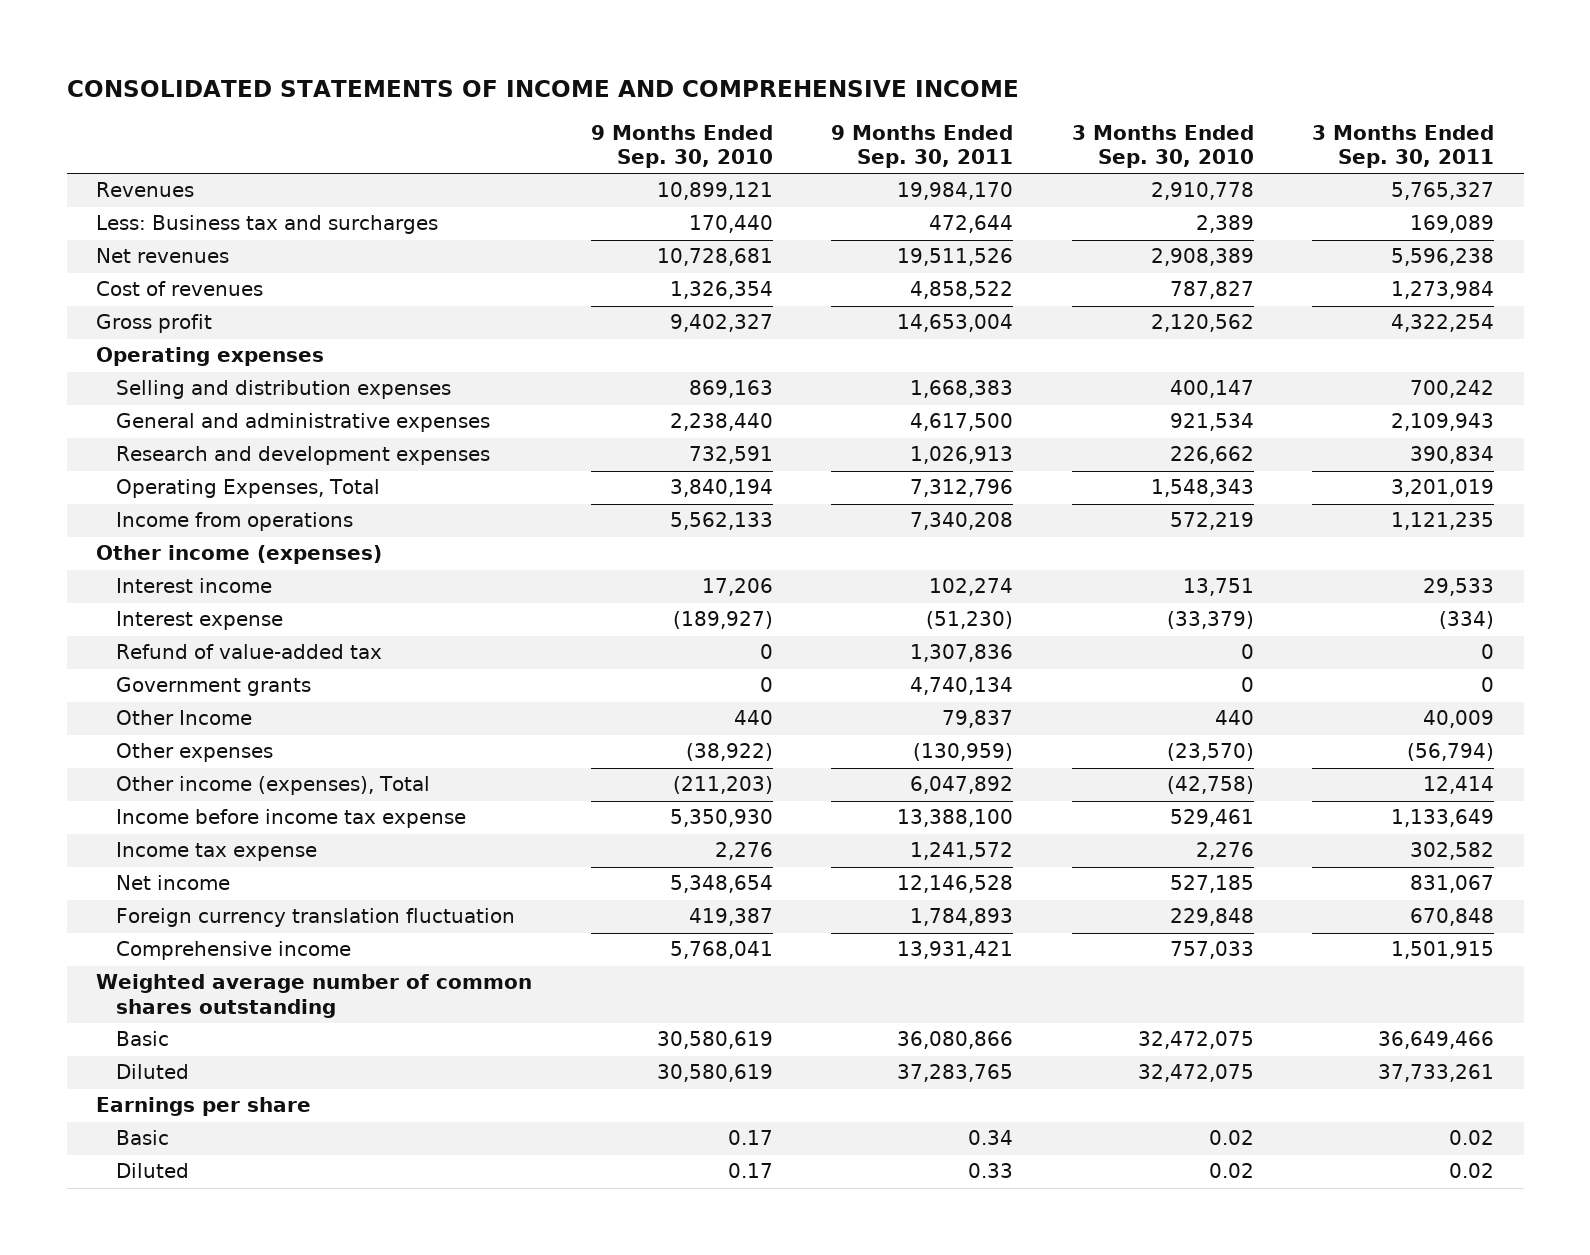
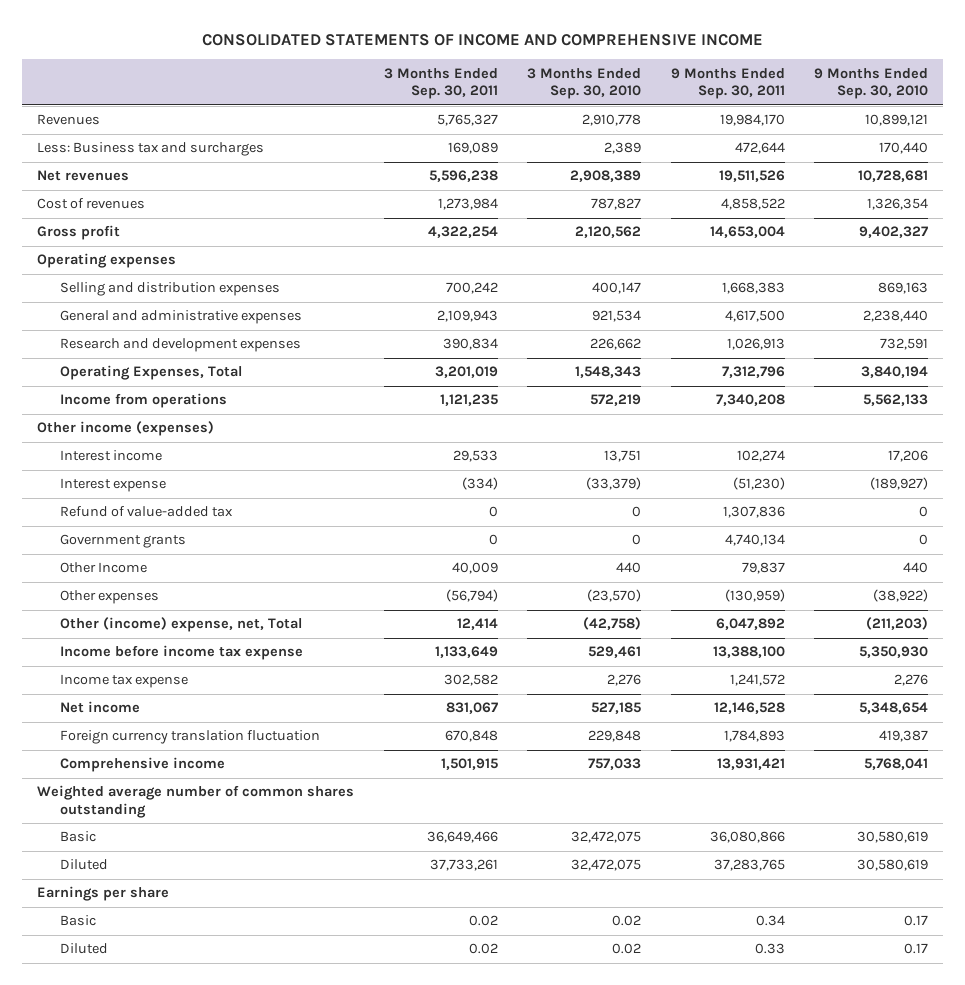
- | 9 Months Ended Sep. 30, 2010 | 9 Months Ended Sep. 30, 2011 | 3 Months Ended Sep. 30, 2010 | 3 Months Ended Sep. 30, 2011
+ | 3 Months Ended Sep. 30, 2011 | 3 Months Ended Sep. 30, 2010 | 9 Months Ended Sep. 30, 2011 | 9 Months Ended Sep. 30, 2010
- Other income (expenses), Total | (211,203) | 6,047,892 | (42,758) | 12,414
+ Other (income) expense, net, Total | 12,414 | (42,758) | 6,047,892 | (211,203)

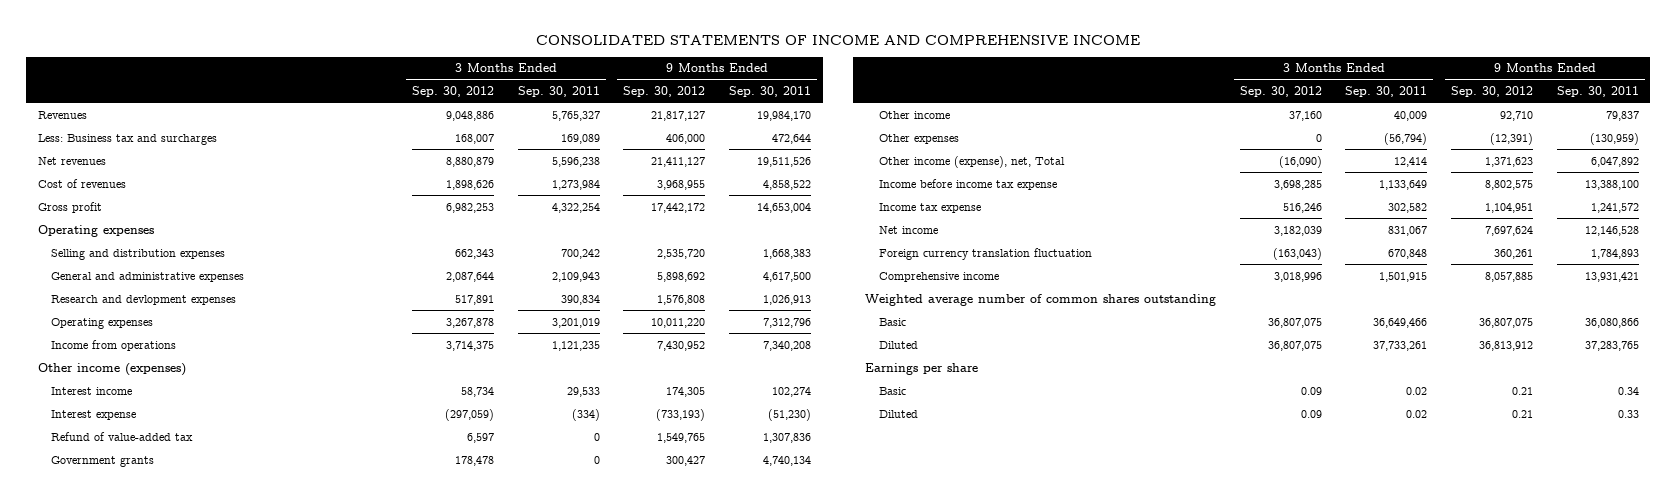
- | 3 Months Ended Sep. 30, 2011 | 3 Months Ended Sep. 30, 2010 | 9 Months Ended Sep. 30, 2011 | 9 Months Ended Sep. 30, 2010
+ | 3 Months Ended Sep. 30, 2012 | 3 Months Ended Sep. 30, 2011 | 9 Months Ended Sep. 30, 2012 | 9 Months Ended Sep. 30, 2011
- Research and development expenses | 390,834 | 226,662 | 1,026,913 | 732,591
- Operating Expenses, Total | 3,201,019 | 1,548,343 | 7,312,796 | 3,840,194
+ Research and devlopment expenses | 517,891 | 390,834 | 1,576,808 | 1,026,913
+ Operating expenses | 3,267,878 | 3,201,019 | 10,011,220 | 7,312,796
- Other Income | 40,009 | 440 | 79,837 | 440
+ Other income | 37,160 | 40,009 | 92,710 | 79,837
- Other (income) expense, net, Total | 12,414 | (42,758) | 6,047,892 | (211,203)
+ Other income (expense), net, Total | (16,090) | 12,414 | 1,371,623 | 6,047,892

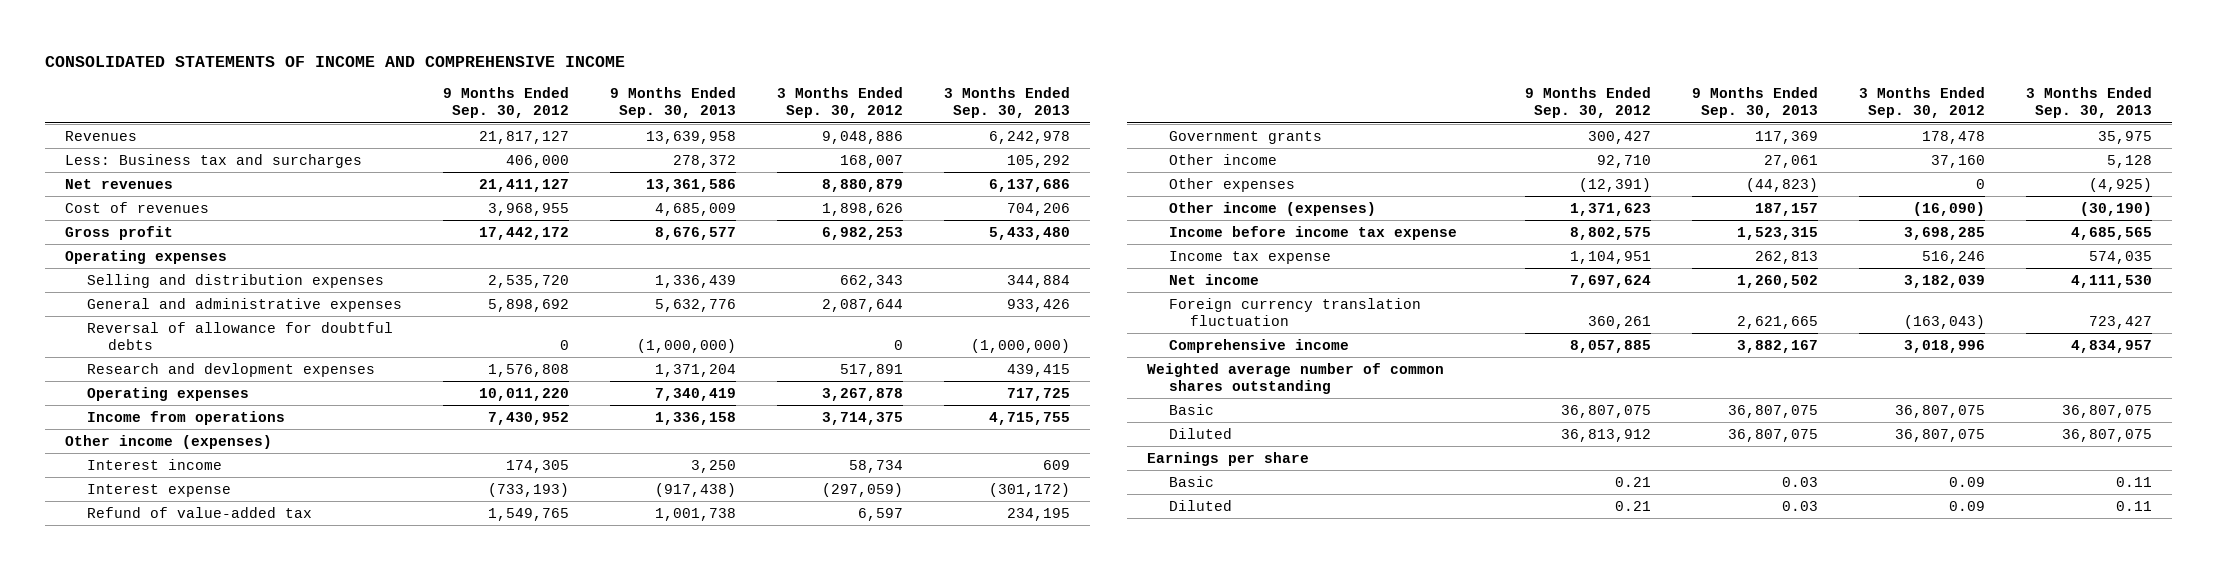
- | 3 Months Ended Sep. 30, 2012 | 3 Months Ended Sep. 30, 2011 | 9 Months Ended Sep. 30, 2012 | 9 Months Ended Sep. 30, 2011
+ | 9 Months Ended Sep. 30, 2012 | 9 Months Ended Sep. 30, 2013 | 3 Months Ended Sep. 30, 2012 | 3 Months Ended Sep. 30, 2013
+ Reversal of allowance for doubtful debts | 0 | (1,000,000) | 0 | (1,000,000)
- Other income (expense), net, Total | (16,090) | 12,414 | 1,371,623 | 6,047,892
+ Other income (expenses) | 1,371,623 | 187,157 | (16,090) | (30,190)

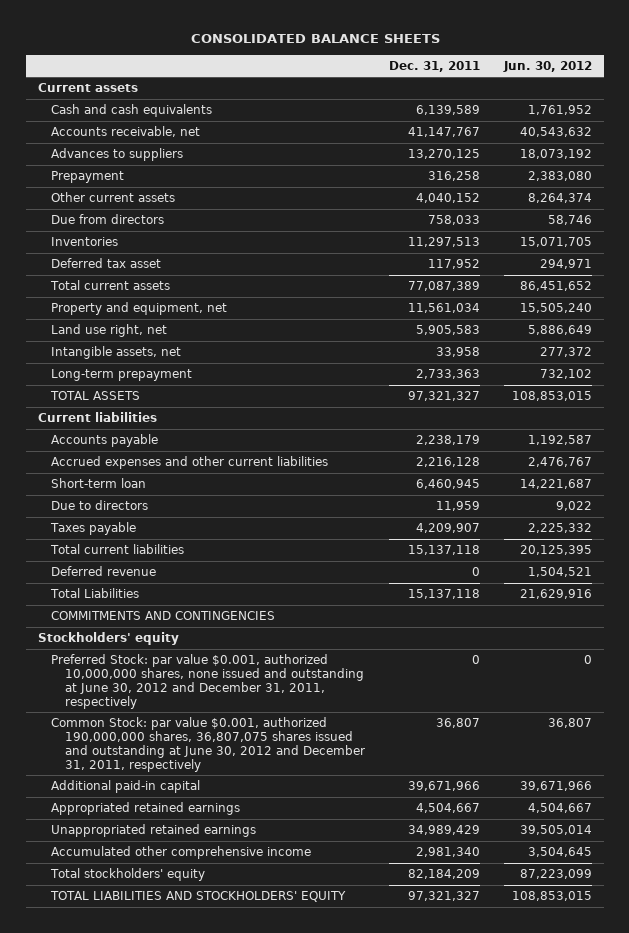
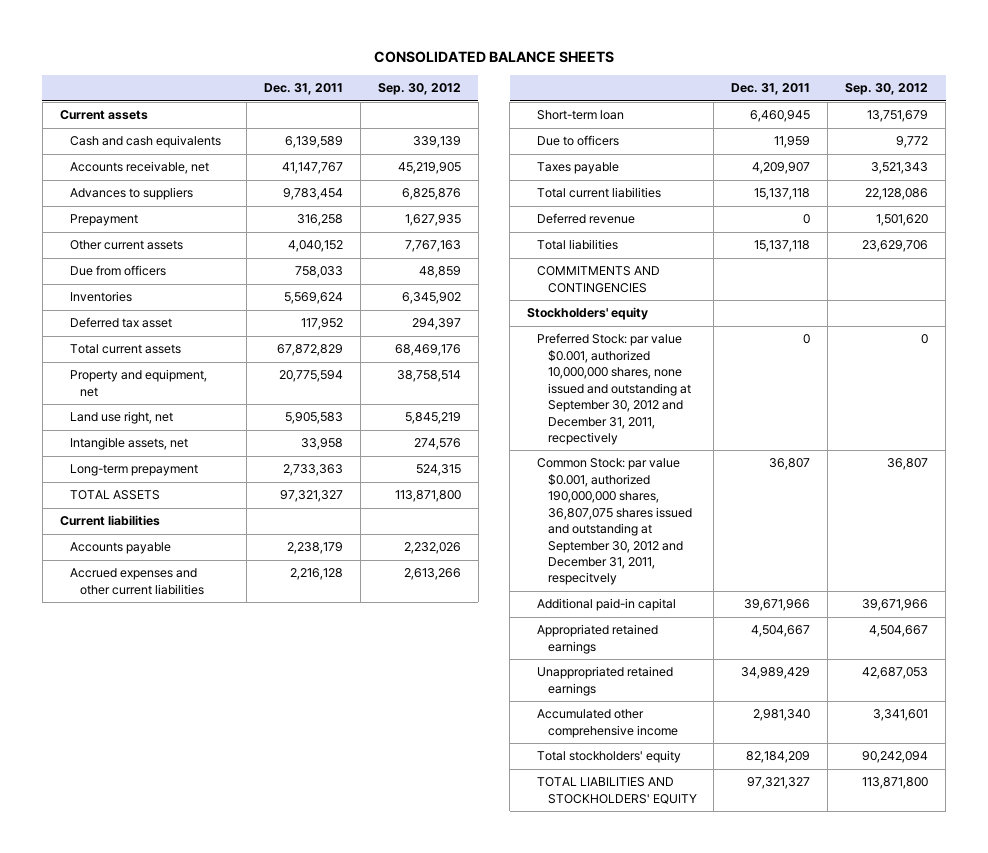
- | Dec. 31, 2011 | Jun. 30, 2012
+ | Dec. 31, 2011 | Sep. 30, 2012
- Advances to suppliers | 13,270,125 | 18,073,192
+ Advances to suppliers | 9,783,454 | 6,825,876
- Due from directors | 758,033 | 58,746
- Inventories | 11,297,513 | 15,071,705
+ Due from officers | 758,033 | 48,859
+ Inventories | 5,569,624 | 6,345,902
- Total current assets | 77,087,389 | 86,451,652
- Property and equipment, net | 11,561,034 | 15,505,240
+ Total current assets | 67,872,829 | 68,469,176
+ Property and equipment, net | 20,775,594 | 38,758,514
- Due to directors | 11,959 | 9,022
+ Due to officers | 11,959 | 9,772
- Total Liabilities | 15,137,118 | 21,629,916
+ Total liabilities | 15,137,118 | 23,629,706
- Preferred Stock: par value $0.001, authorized 10,000,000 shares, none issued and outstanding at June 30, 2012 and December 31, 2011, respectively | 0 | 0
- Common Stock: par value $0.001, authorized 190,000,000 shares, 36,807,075 shares issued and outstanding at June 30, 2012 and December 31, 2011, respectively | 36,807 | 36,807
+ Preferred Stock: par value $0.001, authorized 10,000,000 shares, none issued and outstanding at September 30, 2012 and December 31, 2011, recpectively | 0 | 0
+ Common Stock: par value $0.001, authorized 190,000,000 shares, 36,807,075 shares issued and outstanding at September 30, 2012 and December 31, 2011, respecitvely | 36,807 | 36,807

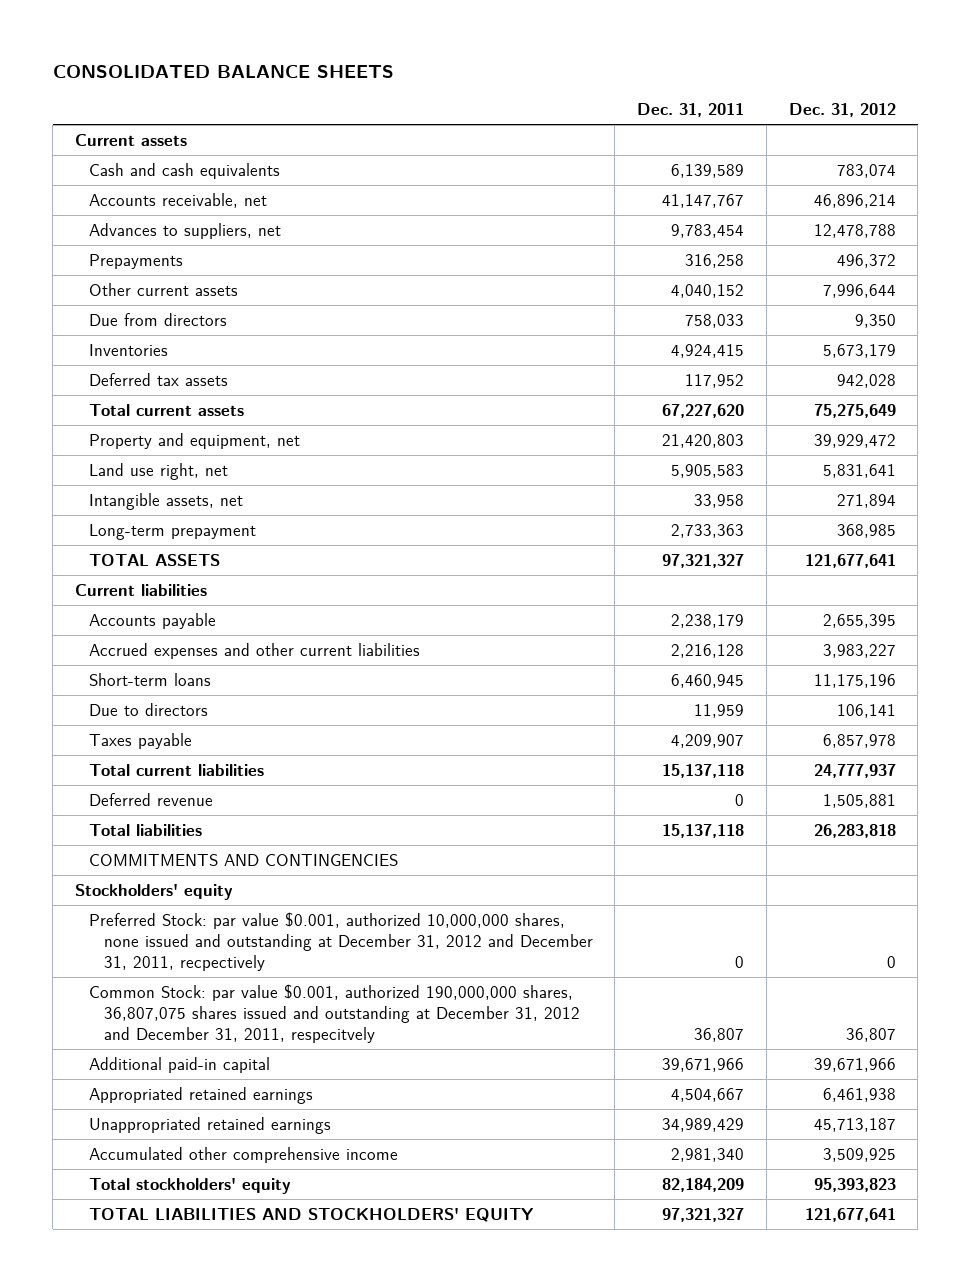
- | Dec. 31, 2011 | Sep. 30, 2012
+ | Dec. 31, 2011 | Dec. 31, 2012
- Advances to suppliers | 9,783,454 | 6,825,876
- Prepayment | 316,258 | 1,627,935
+ Advances to suppliers, net | 9,783,454 | 12,478,788
+ Prepayments | 316,258 | 496,372
- Due from officers | 758,033 | 48,859
- Inventories | 5,569,624 | 6,345,902
- Deferred tax asset | 117,952 | 294,397
- Total current assets | 67,872,829 | 68,469,176
- Property and equipment, net | 20,775,594 | 38,758,514
+ Due from directors | 758,033 | 9,350
+ Inventories | 4,924,415 | 5,673,179
+ Deferred tax assets | 117,952 | 942,028
+ Total current assets | 67,227,620 | 75,275,649
+ Property and equipment, net | 21,420,803 | 39,929,472
- Short-term loan | 6,460,945 | 13,751,679
- Due to officers | 11,959 | 9,772
+ Short-term loans | 6,460,945 | 11,175,196
+ Due to directors | 11,959 | 106,141
- Preferred Stock: par value $0.001, authorized 10,000,000 shares, none issued and outstanding at September 30, 2012 and December 31, 2011, recpectively | 0 | 0
- Common Stock: par value $0.001, authorized 190,000,000 shares, 36,807,075 shares issued and outstanding at September 30, 2012 and December 31, 2011, respecitvely | 36,807 | 36,807
+ Preferred Stock: par value $0.001, authorized 10,000,000 shares, none issued and outstanding at December 31, 2012 and December 31, 2011, recpectively | 0 | 0
+ Common Stock: par value $0.001, authorized 190,000,000 shares, 36,807,075 shares issued and outstanding at December 31, 2012 and December 31, 2011, respecitvely | 36,807 | 36,807

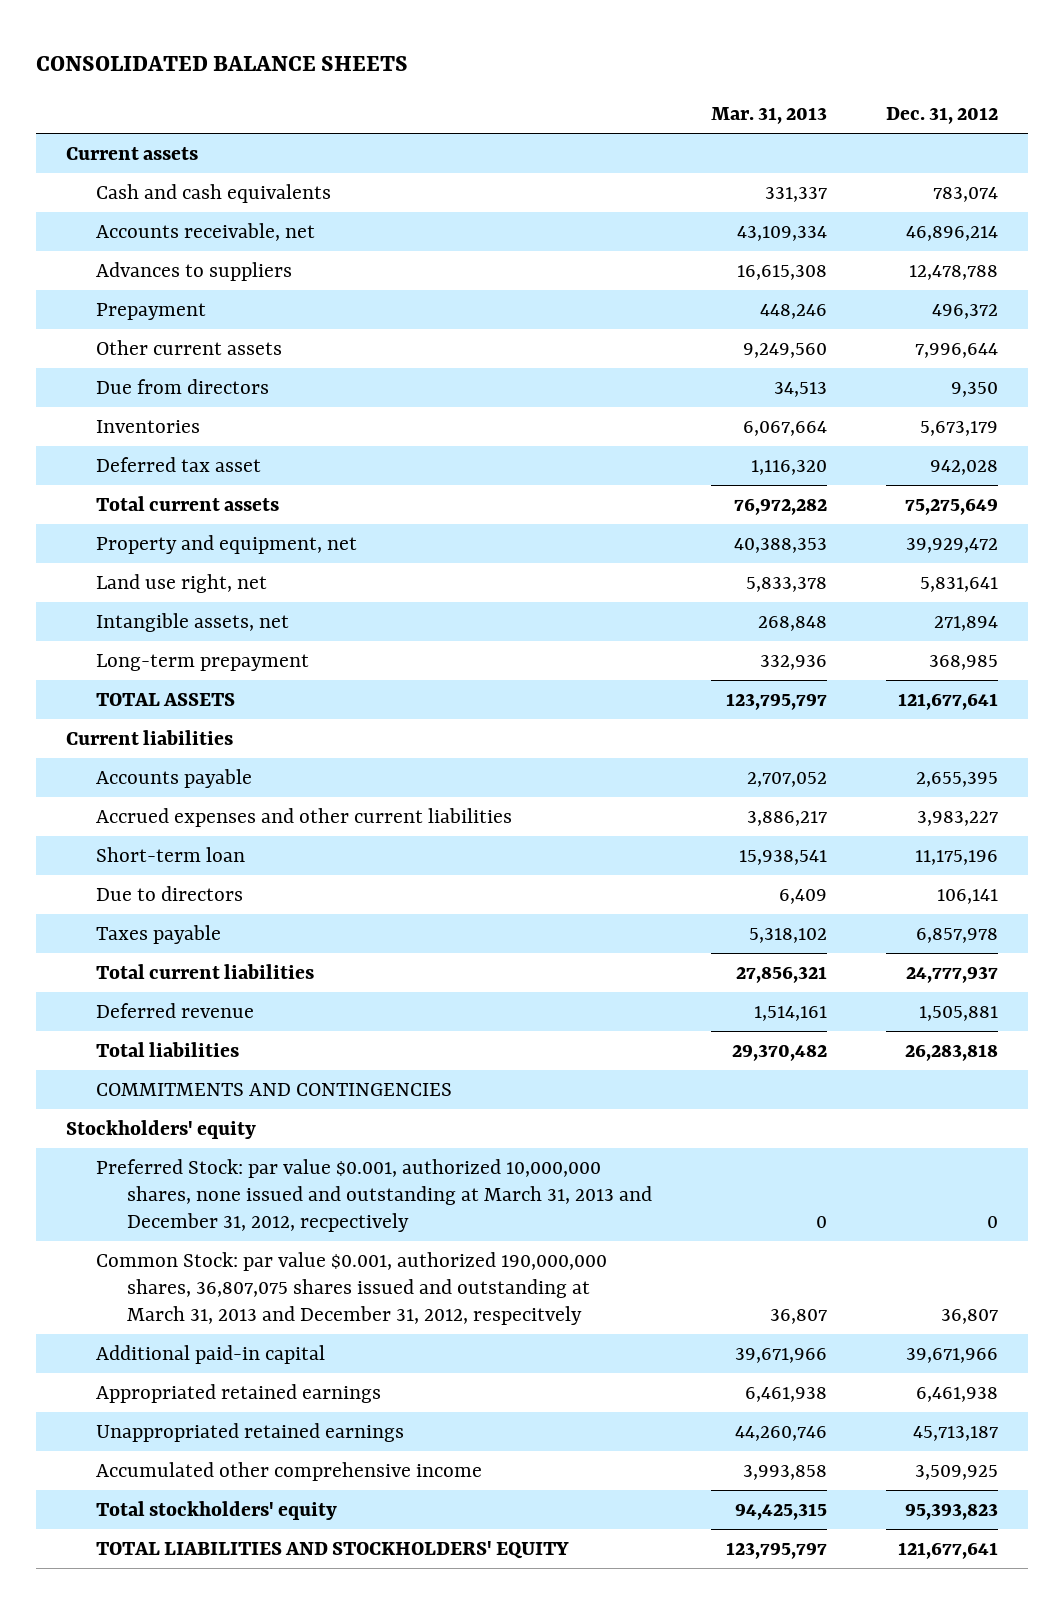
- | Dec. 31, 2011 | Dec. 31, 2012
+ | Mar. 31, 2013 | Dec. 31, 2012
- Advances to suppliers, net | 9,783,454 | 12,478,788
- Prepayments | 316,258 | 496,372
+ Advances to suppliers | 16,615,308 | 12,478,788
+ Prepayment | 448,246 | 496,372
- Deferred tax assets | 117,952 | 942,028
+ Deferred tax asset | 1,116,320 | 942,028
- Short-term loans | 6,460,945 | 11,175,196
+ Short-term loan | 15,938,541 | 11,175,196
- Preferred Stock: par value $0.001, authorized 10,000,000 shares, none issued and outstanding at December 31, 2012 and December 31, 2011, recpectively | 0 | 0
- Common Stock: par value $0.001, authorized 190,000,000 shares, 36,807,075 shares issued and outstanding at December 31, 2012 and December 31, 2011, respecitvely | 36,807 | 36,807
+ Preferred Stock: par value $0.001, authorized 10,000,000 shares, none issued and outstanding at March 31, 2013 and December 31, 2012, recpectively | 0 | 0
+ Common Stock: par value $0.001, authorized 190,000,000 shares, 36,807,075 shares issued and outstanding at March 31, 2013 and December 31, 2012, respecitvely | 36,807 | 36,807

